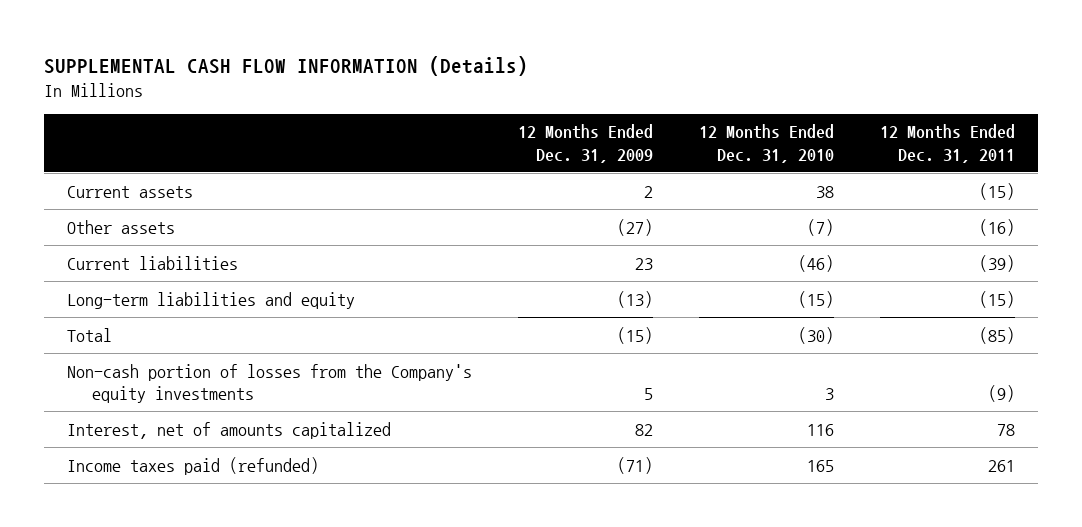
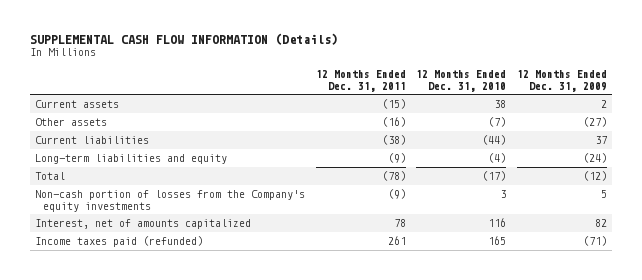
- | 12 Months Ended Dec. 31, 2009 | 12 Months Ended Dec. 31, 2010 | 12 Months Ended Dec. 31, 2011
+ | 12 Months Ended Dec. 31, 2011 | 12 Months Ended Dec. 31, 2010 | 12 Months Ended Dec. 31, 2009
- Current liabilities | 23 | (46) | (39)
- Long-term liabilities and equity | (13) | (15) | (15)
- Total | (15) | (30) | (85)
+ Current liabilities | (38) | (44) | 37
+ Long-term liabilities and equity | (9) | (4) | (24)
+ Total | (78) | (17) | (12)

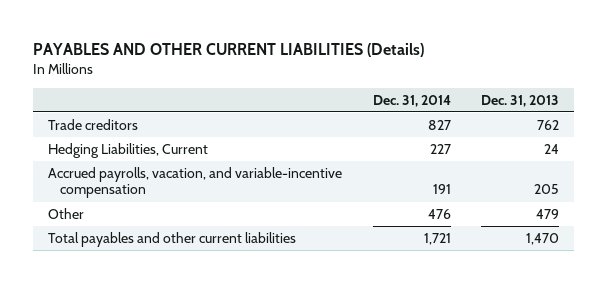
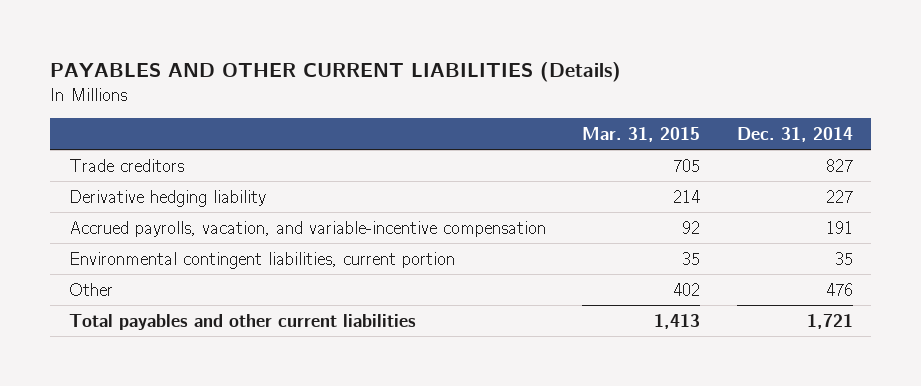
- | Dec. 31, 2014 | Dec. 31, 2013
+ | Mar. 31, 2015 | Dec. 31, 2014
- Hedging Liabilities, Current | 227 | 24
+ Derivative hedging liability | 214 | 227
+ Environmental contingent liabilities, current portion | 35 | 35

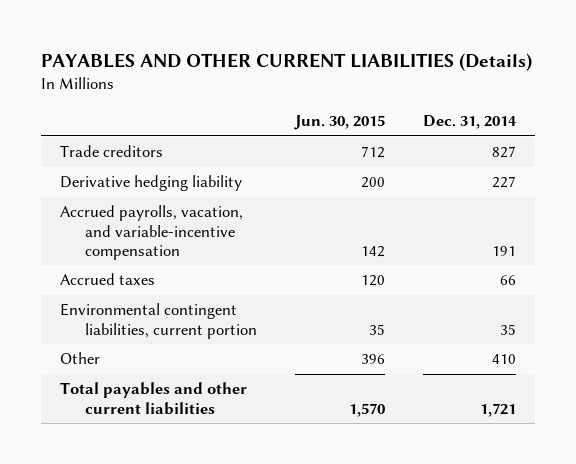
- | Mar. 31, 2015 | Dec. 31, 2014
+ | Jun. 30, 2015 | Dec. 31, 2014
+ Accrued taxes | 120 | 66
- Other | 402 | 476
+ Other | 396 | 410

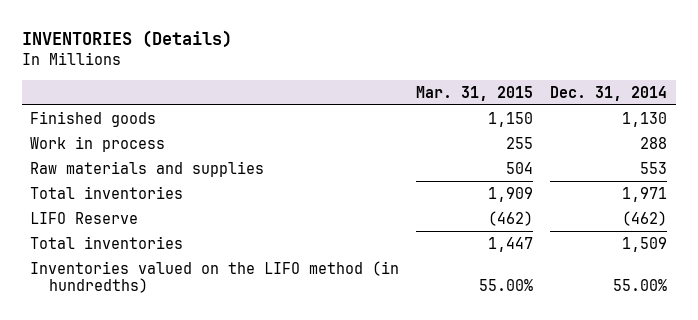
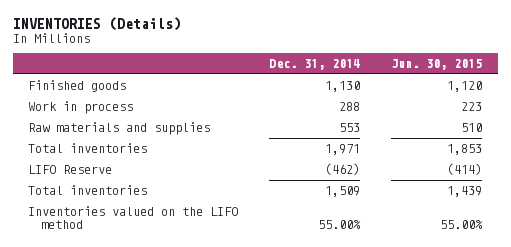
- | Mar. 31, 2015 | Dec. 31, 2014
+ | Dec. 31, 2014 | Jun. 30, 2015
- Inventories valued on the LIFO method (in hundredths) | 55.00% | 55.00%
+ Inventories valued on the LIFO method | 55.00% | 55.00%

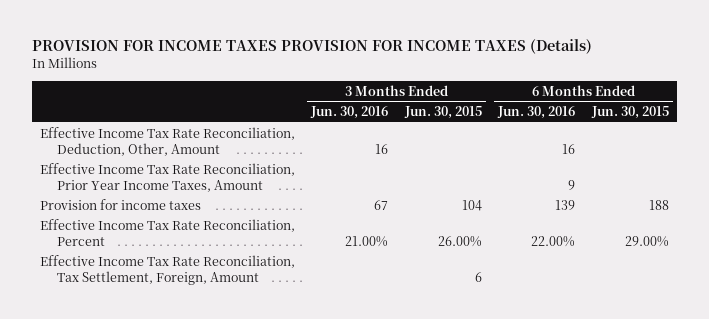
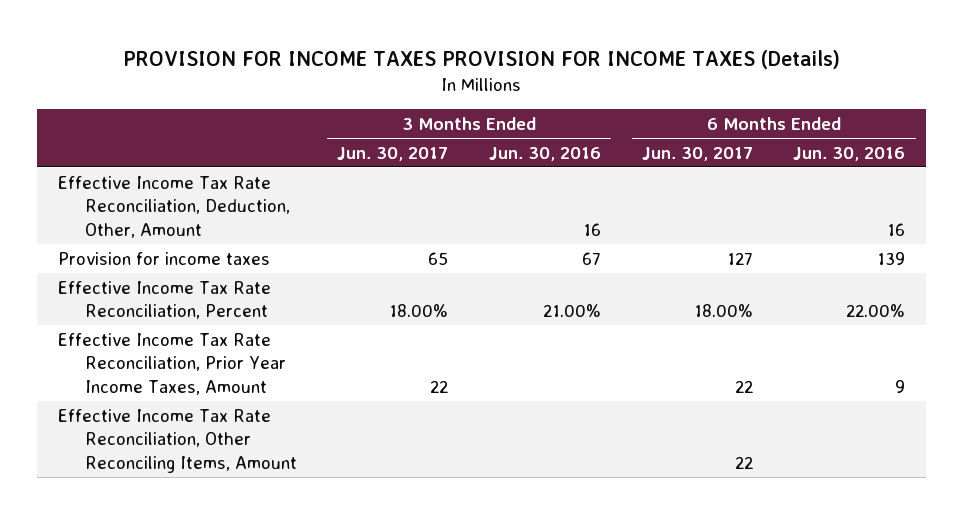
- | 3 Months Ended Jun. 30, 2016 | 3 Months Ended Jun. 30, 2015 | 6 Months Ended Jun. 30, 2016 | 6 Months Ended Jun. 30, 2015
+ | 3 Months Ended Jun. 30, 2017 | 3 Months Ended Jun. 30, 2016 | 6 Months Ended Jun. 30, 2017 | 6 Months Ended Jun. 30, 2016
- Effective Income Tax Rate Reconciliation, Tax Settlement, Foreign, Amount | | 6 | |
moved down: Effective Income Tax Rate Reconciliation, Prior Year Income Taxes, Amount | 22 | | 22 | 9
+ Effective Income Tax Rate Reconciliation, Other Reconciling Items, Amount | | | 22 |

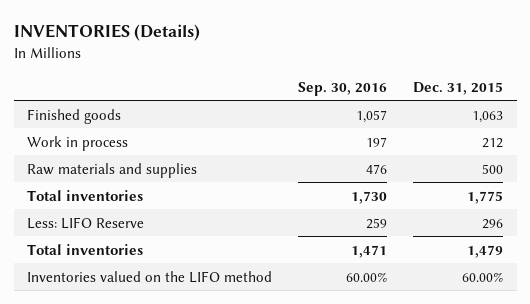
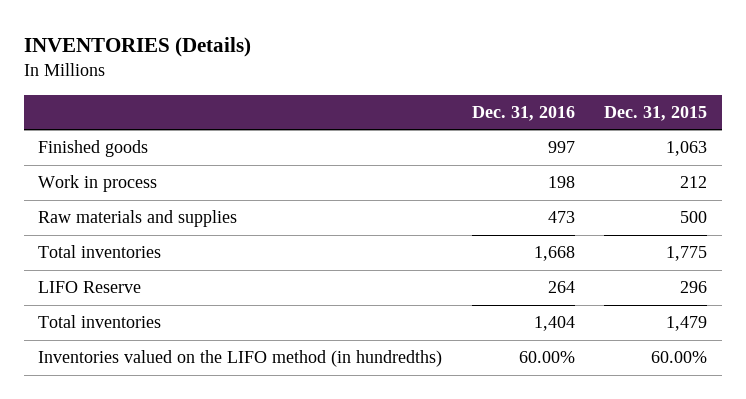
- | Sep. 30, 2016 | Dec. 31, 2015
+ | Dec. 31, 2016 | Dec. 31, 2015
- Less: LIFO Reserve | 259 | 296
+ LIFO Reserve | 264 | 296
- Inventories valued on the LIFO method | 60.00% | 60.00%
+ Inventories valued on the LIFO method (in hundredths) | 60.00% | 60.00%

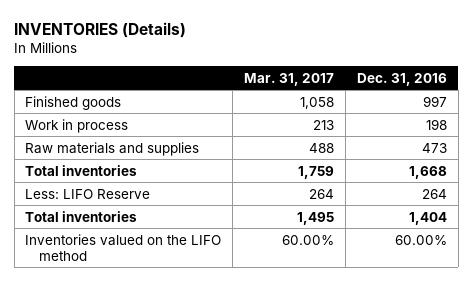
- | Dec. 31, 2016 | Dec. 31, 2015
+ | Mar. 31, 2017 | Dec. 31, 2016
- LIFO Reserve | 264 | 296
+ Less: LIFO Reserve | 264 | 264
- Inventories valued on the LIFO method (in hundredths) | 60.00% | 60.00%
+ Inventories valued on the LIFO method | 60.00% | 60.00%

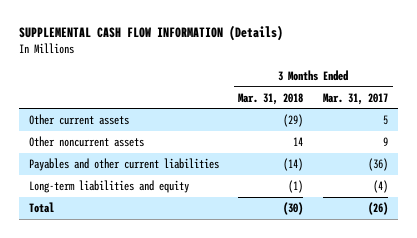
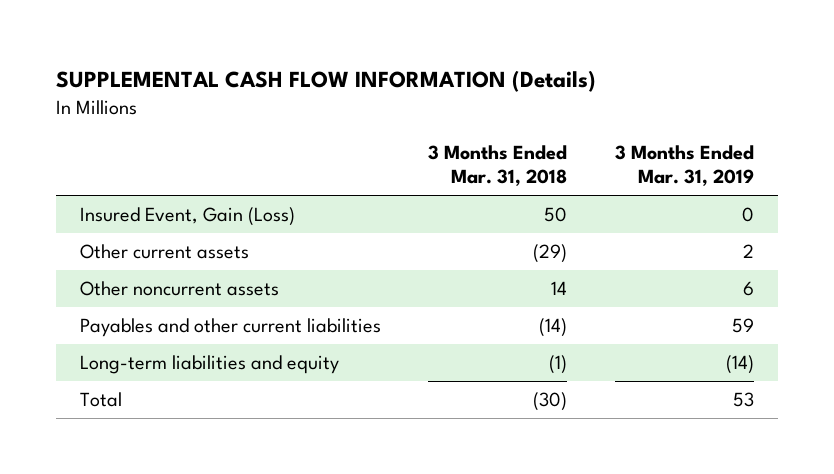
- | 3 Months Ended Mar. 31, 2018 | 3 Months Ended Mar. 31, 2017
+ | 3 Months Ended Mar. 31, 2018 | 3 Months Ended Mar. 31, 2019
+ Insured Event, Gain (Loss) | 50 | 0

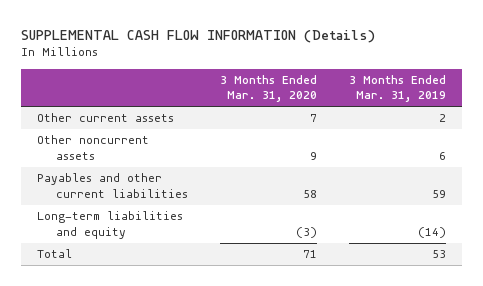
- | 3 Months Ended Mar. 31, 2018 | 3 Months Ended Mar. 31, 2019
+ | 3 Months Ended Mar. 31, 2020 | 3 Months Ended Mar. 31, 2019
- Insured Event, Gain (Loss) | 50 | 0

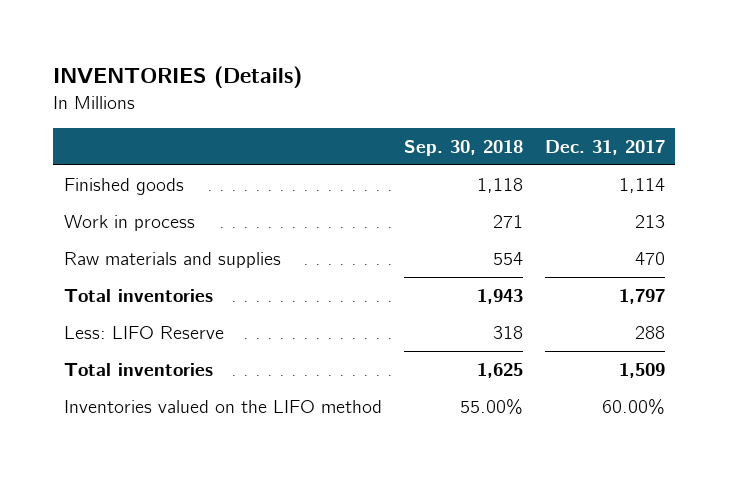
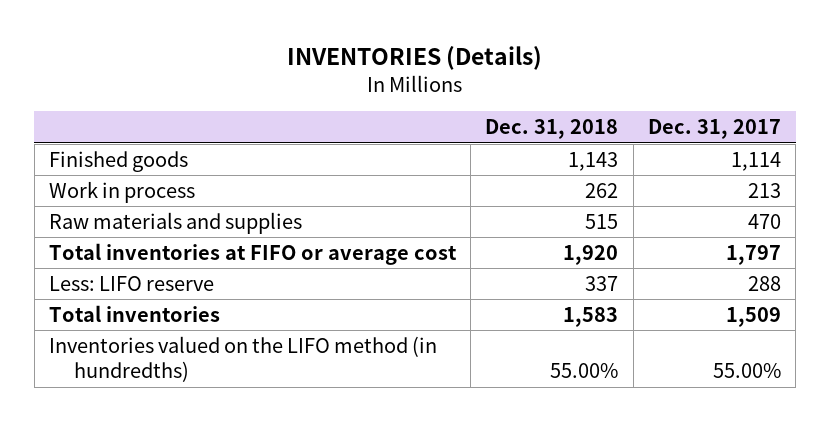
- | Sep. 30, 2018 | Dec. 31, 2017
+ | Dec. 31, 2018 | Dec. 31, 2017
- Total inventories | 1,943 | 1,797
- Less: LIFO Reserve | 318 | 288
+ Total inventories at FIFO or average cost | 1,920 | 1,797
+ Less: LIFO reserve | 337 | 288
- Inventories valued on the LIFO method | 55.00% | 60.00%
+ Inventories valued on the LIFO method (in hundredths) | 55.00% | 55.00%

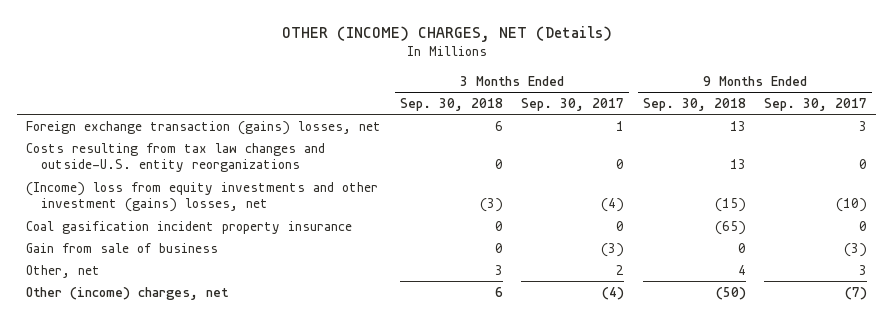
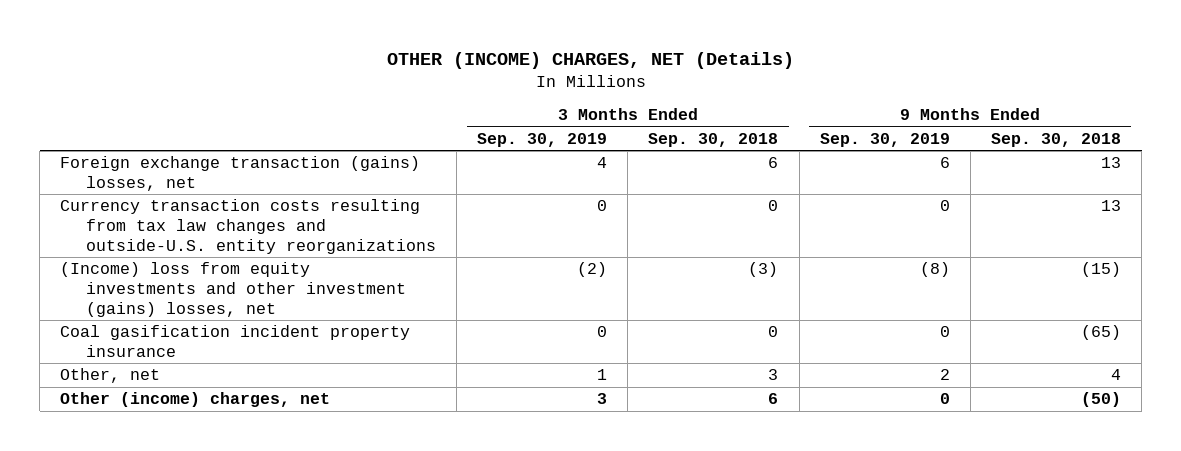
- | 3 Months Ended Sep. 30, 2018 | 3 Months Ended Sep. 30, 2017 | 9 Months Ended Sep. 30, 2018 | 9 Months Ended Sep. 30, 2017
+ | 3 Months Ended Sep. 30, 2019 | 3 Months Ended Sep. 30, 2018 | 9 Months Ended Sep. 30, 2019 | 9 Months Ended Sep. 30, 2018
- Costs resulting from tax law changes and outside-U.S. entity reorganizations | 0 | 0 | 13 | 0
+ Currency transaction costs resulting from tax law changes and outside-U.S. entity reorganizations | 0 | 0 | 0 | 13
- Gain from sale of business | 0 | (3) | 0 | (3)

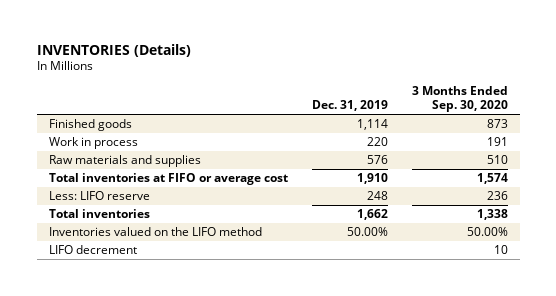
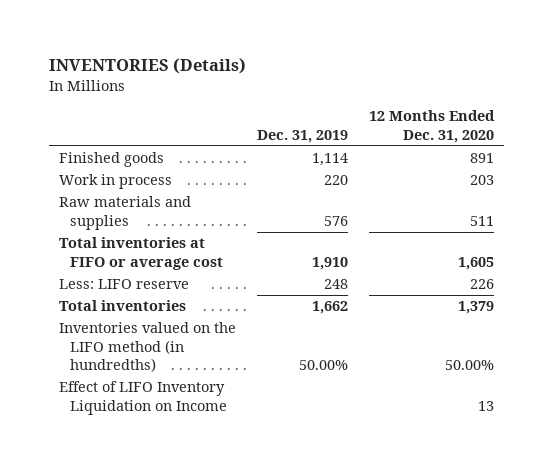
- | Dec. 31, 2019 | 3 Months Ended Sep. 30, 2020
+ | Dec. 31, 2019 | 12 Months Ended Dec. 31, 2020
- Inventories valued on the LIFO method | 50.00% | 50.00%
- LIFO decrement | | 10
+ Inventories valued on the LIFO method (in hundredths) | 50.00% | 50.00%
+ Effect of LIFO Inventory Liquidation on Income | | 13

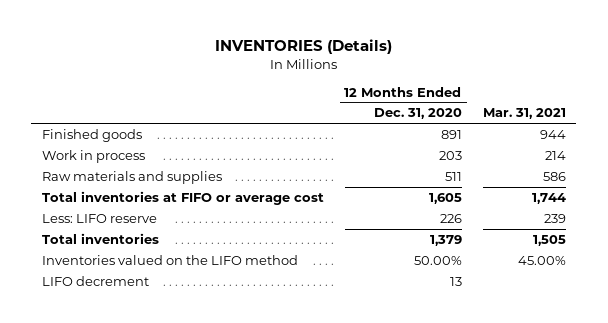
- | Dec. 31, 2019 | 12 Months Ended Dec. 31, 2020
+ | 12 Months Ended Dec. 31, 2020 | Mar. 31, 2021
- Inventories valued on the LIFO method (in hundredths) | 50.00% | 50.00%
- Effect of LIFO Inventory Liquidation on Income | | 13
+ Inventories valued on the LIFO method | 50.00% | 45.00%
+ LIFO decrement | 13 |

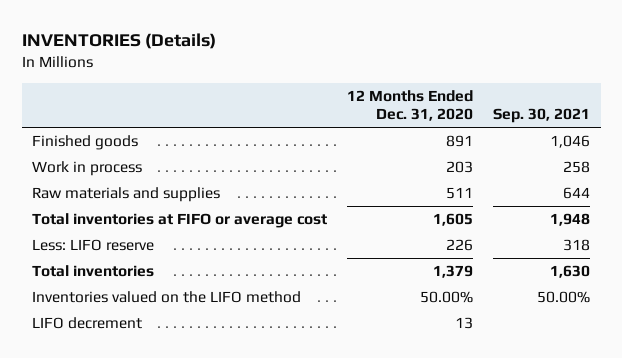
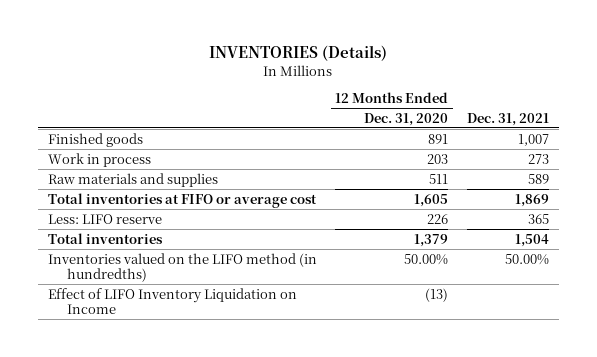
- | 12 Months Ended Dec. 31, 2020 | Sep. 30, 2021
+ | 12 Months Ended Dec. 31, 2020 | Dec. 31, 2021
- Inventories valued on the LIFO method | 50.00% | 50.00%
- LIFO decrement | 13 |
+ Inventories valued on the LIFO method (in hundredths) | 50.00% | 50.00%
+ Effect of LIFO Inventory Liquidation on Income | (13) |

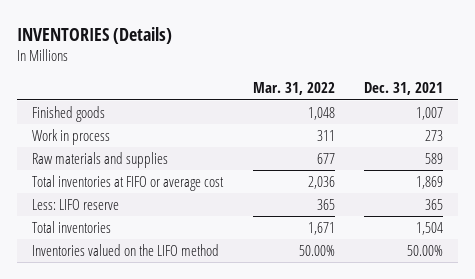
- | 12 Months Ended Dec. 31, 2020 | Dec. 31, 2021
+ | Mar. 31, 2022 | Dec. 31, 2021
- Inventories valued on the LIFO method (in hundredths) | 50.00% | 50.00%
- Effect of LIFO Inventory Liquidation on Income | (13) |
+ Inventories valued on the LIFO method | 50.00% | 50.00%

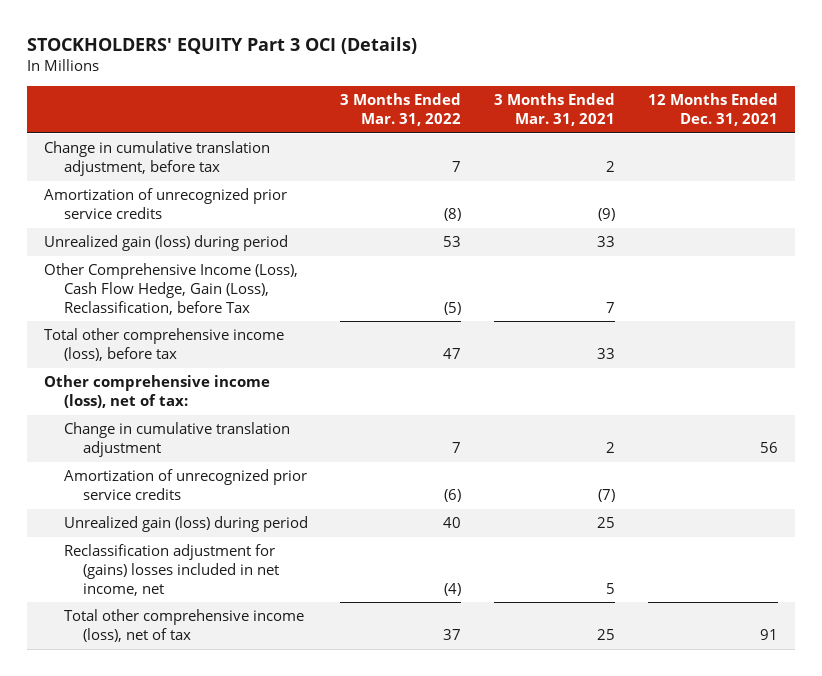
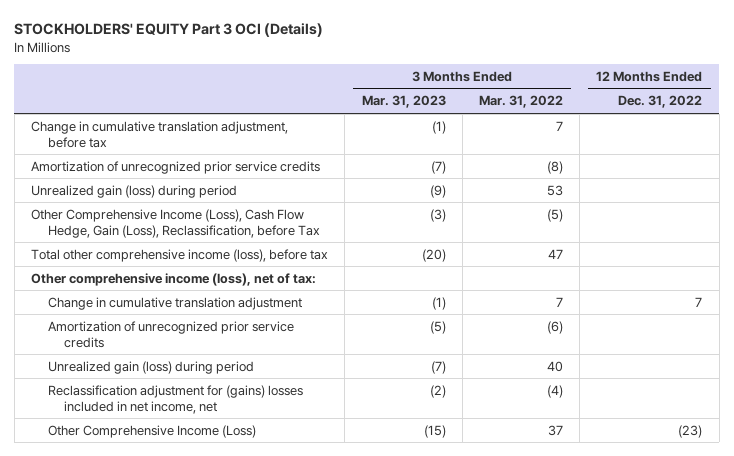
- | 3 Months Ended Mar. 31, 2022 | 3 Months Ended Mar. 31, 2021 | 12 Months Ended Dec. 31, 2021
+ | 3 Months Ended Mar. 31, 2023 | 3 Months Ended Mar. 31, 2022 | 12 Months Ended Dec. 31, 2022
- Total other comprehensive income (loss), net of tax | 37 | 25 | 91
+ Other Comprehensive Income (Loss) | (15) | 37 | (23)

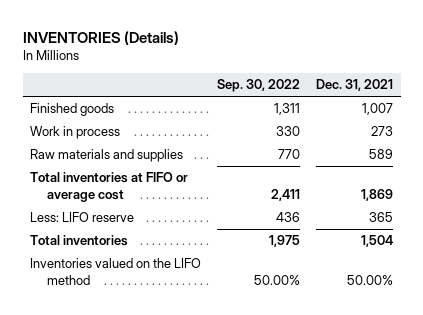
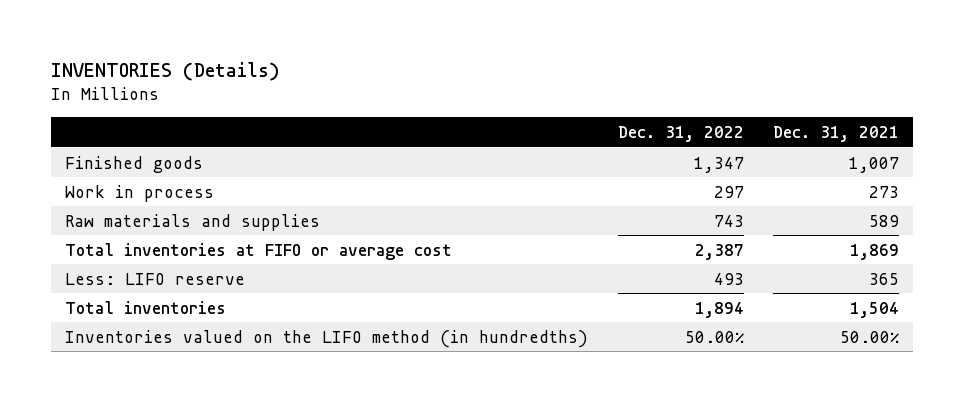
- | Sep. 30, 2022 | Dec. 31, 2021
+ | Dec. 31, 2022 | Dec. 31, 2021
- Inventories valued on the LIFO method | 50.00% | 50.00%
+ Inventories valued on the LIFO method (in hundredths) | 50.00% | 50.00%

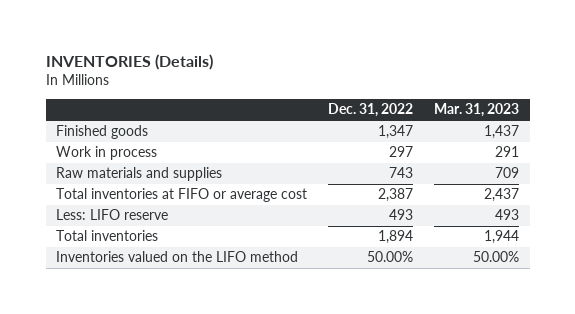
- | Dec. 31, 2022 | Dec. 31, 2021
+ | Dec. 31, 2022 | Mar. 31, 2023
- Inventories valued on the LIFO method (in hundredths) | 50.00% | 50.00%
+ Inventories valued on the LIFO method | 50.00% | 50.00%

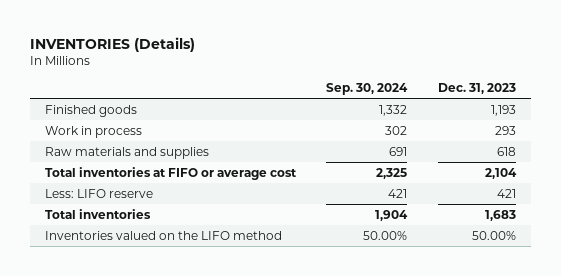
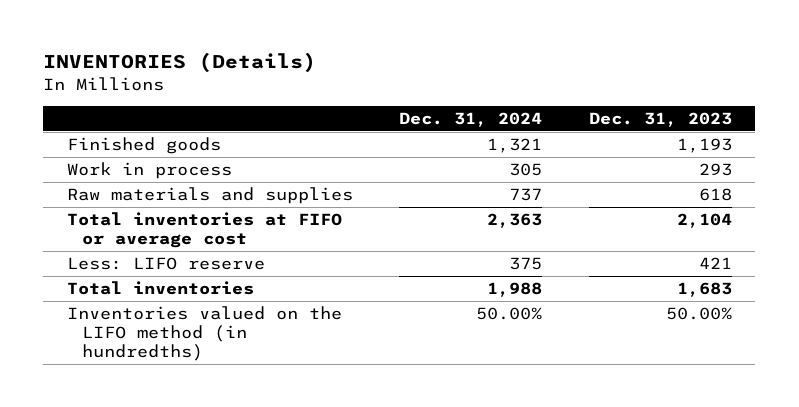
- | Sep. 30, 2024 | Dec. 31, 2023
+ | Dec. 31, 2024 | Dec. 31, 2023
- Inventories valued on the LIFO method | 50.00% | 50.00%
+ Inventories valued on the LIFO method (in hundredths) | 50.00% | 50.00%

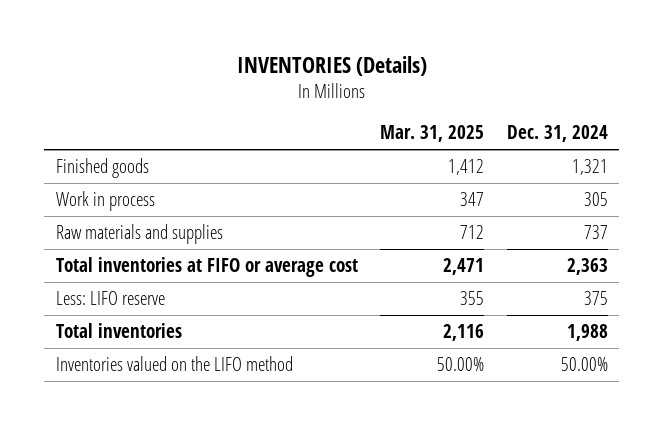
- | Dec. 31, 2024 | Dec. 31, 2023
+ | Mar. 31, 2025 | Dec. 31, 2024
- Inventories valued on the LIFO method (in hundredths) | 50.00% | 50.00%
+ Inventories valued on the LIFO method | 50.00% | 50.00%

